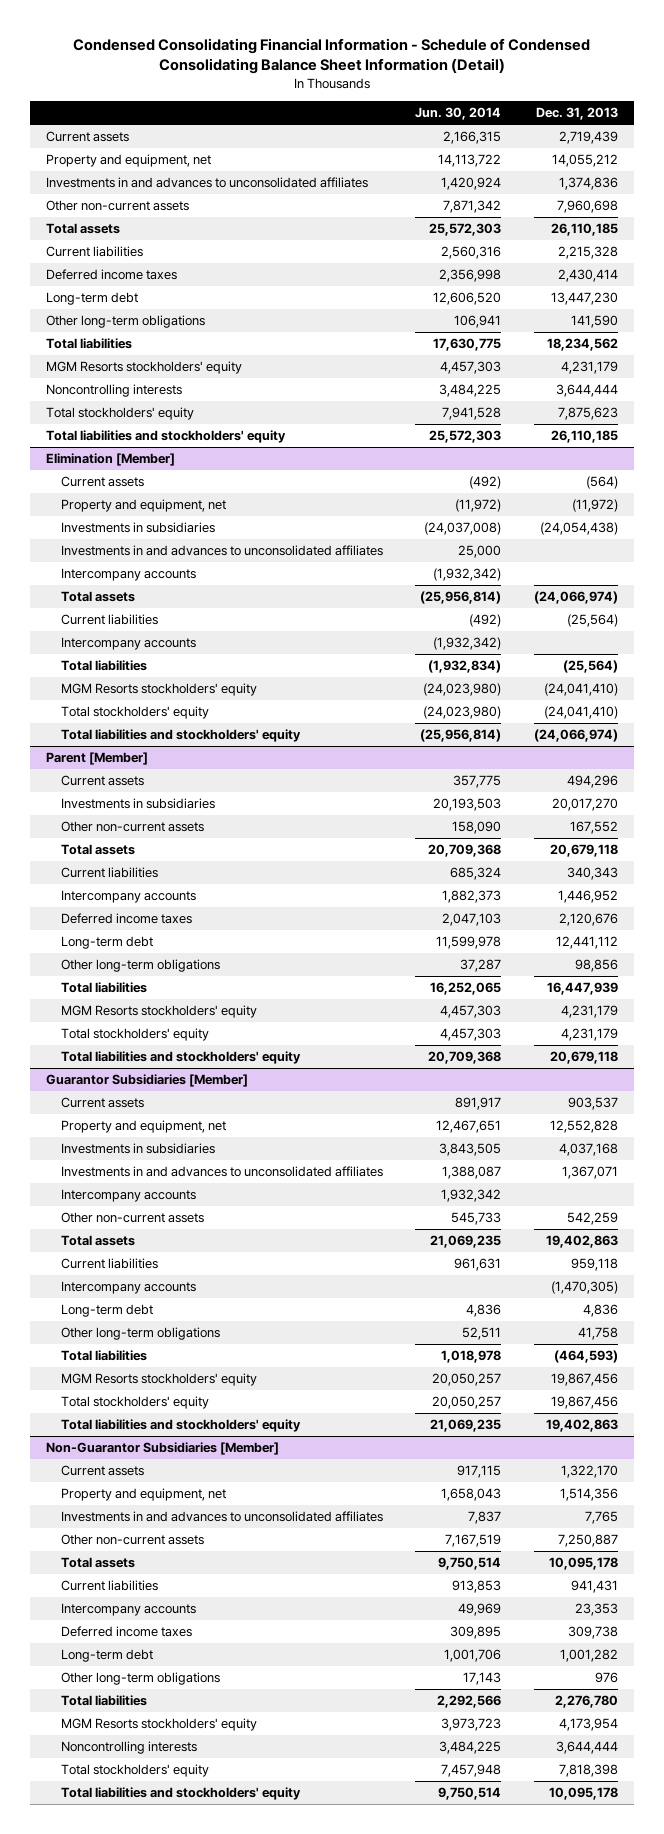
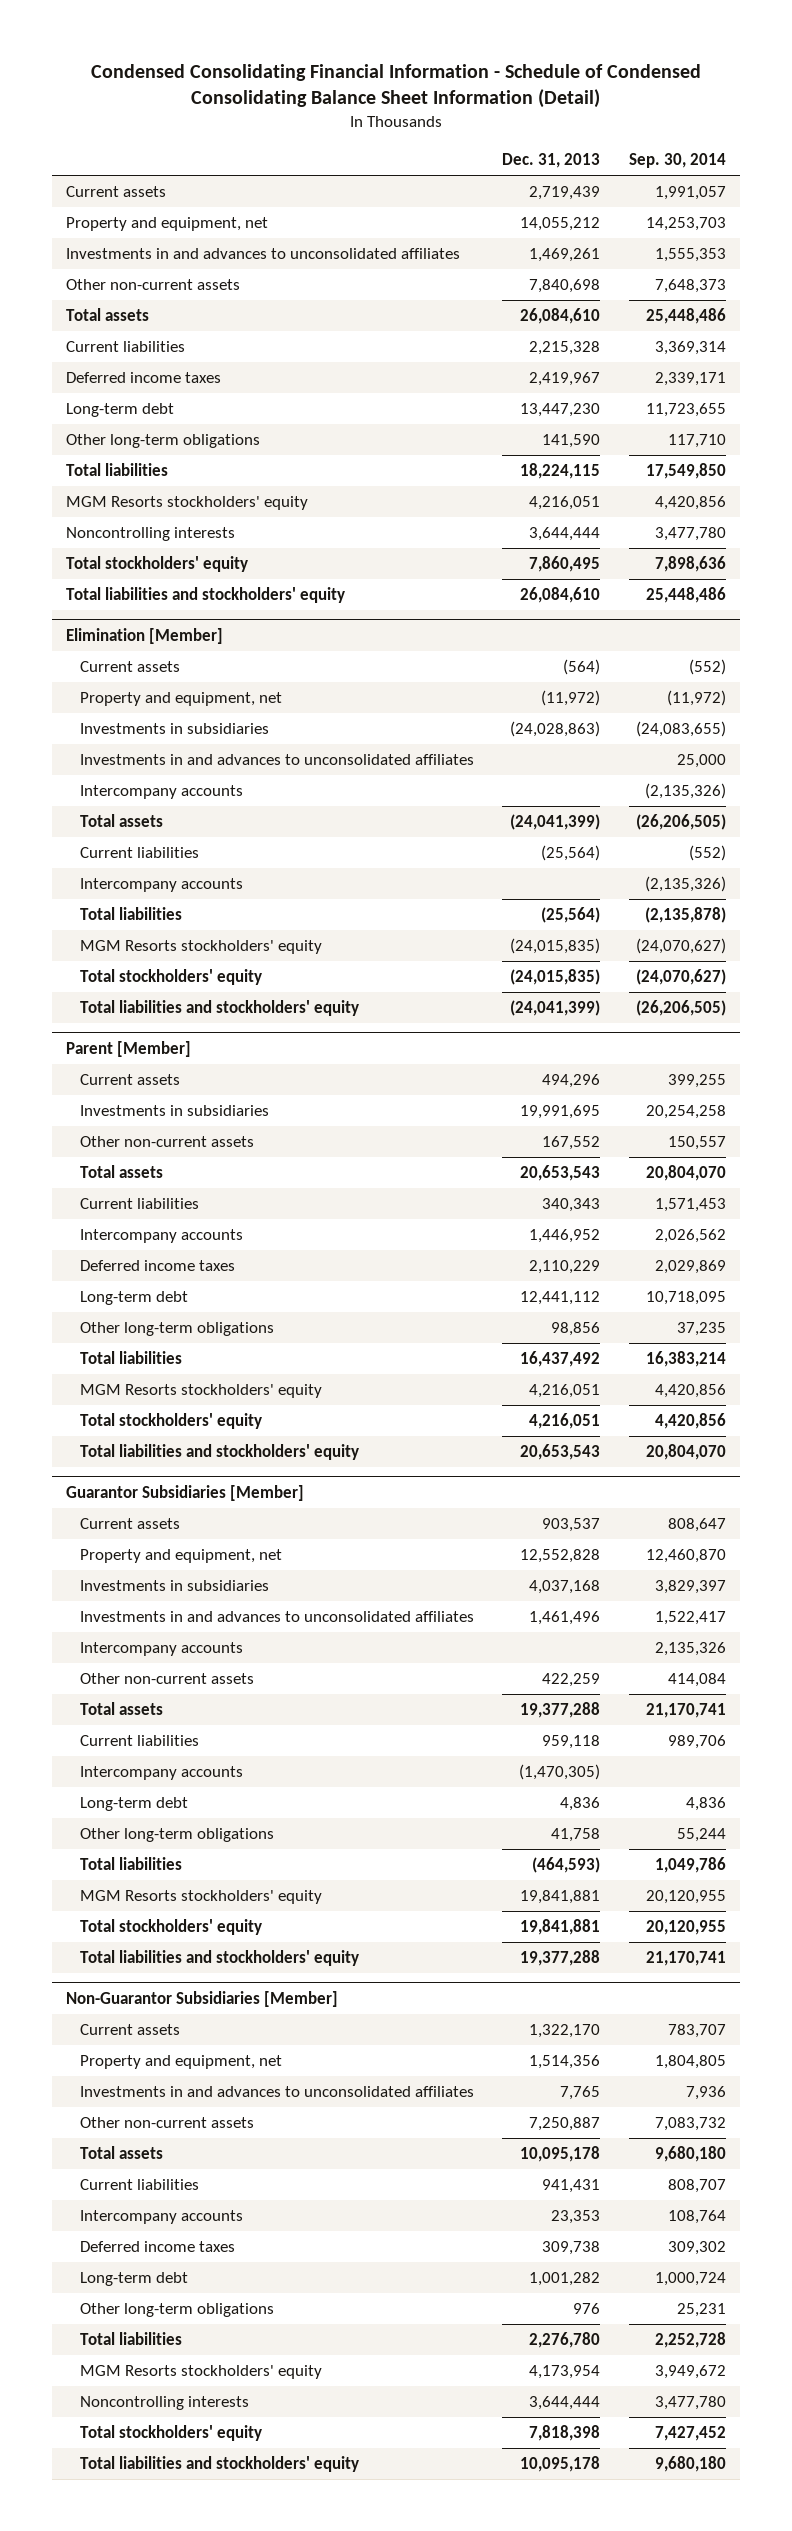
- | Jun. 30, 2014 | Dec. 31, 2013
+ | Dec. 31, 2013 | Sep. 30, 2014
- Investments in and advances to unconsolidated affiliates | 1,420,924 | 1,374,836
- Other non-current assets | 7,871,342 | 7,960,698
- Total assets | 25,572,303 | 26,110,185
+ Investments in and advances to unconsolidated affiliates | 1,469,261 | 1,555,353
+ Other non-current assets | 7,840,698 | 7,648,373
+ Total assets | 26,084,610 | 25,448,486
- Deferred income taxes | 2,356,998 | 2,430,414
+ Deferred income taxes | 2,419,967 | 2,339,171
- Total liabilities | 17,630,775 | 18,234,562
- MGM Resorts stockholders' equity | 4,457,303 | 4,231,179
+ Total liabilities | 18,224,115 | 17,549,850
+ MGM Resorts stockholders' equity | 4,216,051 | 4,420,856
- Total stockholders' equity | 7,941,528 | 7,875,623
- Total liabilities and stockholders' equity | 25,572,303 | 26,110,185
+ Total stockholders' equity | 7,860,495 | 7,898,636
+ Total liabilities and stockholders' equity | 26,084,610 | 25,448,486
@ Elimination [Member]
- Investments in subsidiaries | (24,037,008) | (24,054,438)
+ Investments in subsidiaries | (24,028,863) | (24,083,655)
- Total assets | (25,956,814) | (24,066,974)
+ Total assets | (24,041,399) | (26,206,505)
- MGM Resorts stockholders' equity | (24,023,980) | (24,041,410)
- Total stockholders' equity | (24,023,980) | (24,041,410)
- Total liabilities and stockholders' equity | (25,956,814) | (24,066,974)
+ MGM Resorts stockholders' equity | (24,015,835) | (24,070,627)
+ Total stockholders' equity | (24,015,835) | (24,070,627)
+ Total liabilities and stockholders' equity | (24,041,399) | (26,206,505)
@ Parent [Member]
- Investments in subsidiaries | 20,193,503 | 20,017,270
+ Investments in subsidiaries | 19,991,695 | 20,254,258
- Total assets | 20,709,368 | 20,679,118
+ Total assets | 20,653,543 | 20,804,070
- Deferred income taxes | 2,047,103 | 2,120,676
+ Deferred income taxes | 2,110,229 | 2,029,869
- Total liabilities | 16,252,065 | 16,447,939
- MGM Resorts stockholders' equity | 4,457,303 | 4,231,179
- Total stockholders' equity | 4,457,303 | 4,231,179
- Total liabilities and stockholders' equity | 20,709,368 | 20,679,118
+ Total liabilities | 16,437,492 | 16,383,214
+ MGM Resorts stockholders' equity | 4,216,051 | 4,420,856
+ Total stockholders' equity | 4,216,051 | 4,420,856
+ Total liabilities and stockholders' equity | 20,653,543 | 20,804,070
@ Guarantor Subsidiaries [Member]
- Investments in and advances to unconsolidated affiliates | 1,388,087 | 1,367,071
+ Investments in and advances to unconsolidated affiliates | 1,461,496 | 1,522,417
- Other non-current assets | 545,733 | 542,259
- Total assets | 21,069,235 | 19,402,863
+ Other non-current assets | 422,259 | 414,084
+ Total assets | 19,377,288 | 21,170,741
- MGM Resorts stockholders' equity | 20,050,257 | 19,867,456
- Total stockholders' equity | 20,050,257 | 19,867,456
- Total liabilities and stockholders' equity | 21,069,235 | 19,402,863
+ MGM Resorts stockholders' equity | 19,841,881 | 20,120,955
+ Total stockholders' equity | 19,841,881 | 20,120,955
+ Total liabilities and stockholders' equity | 19,377,288 | 21,170,741

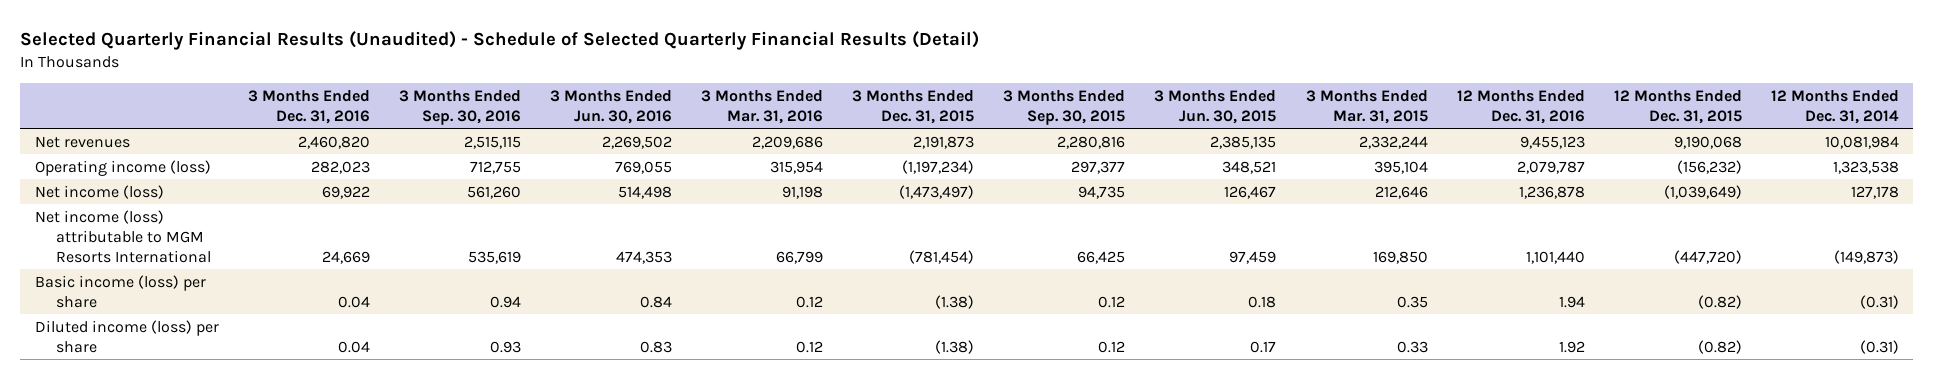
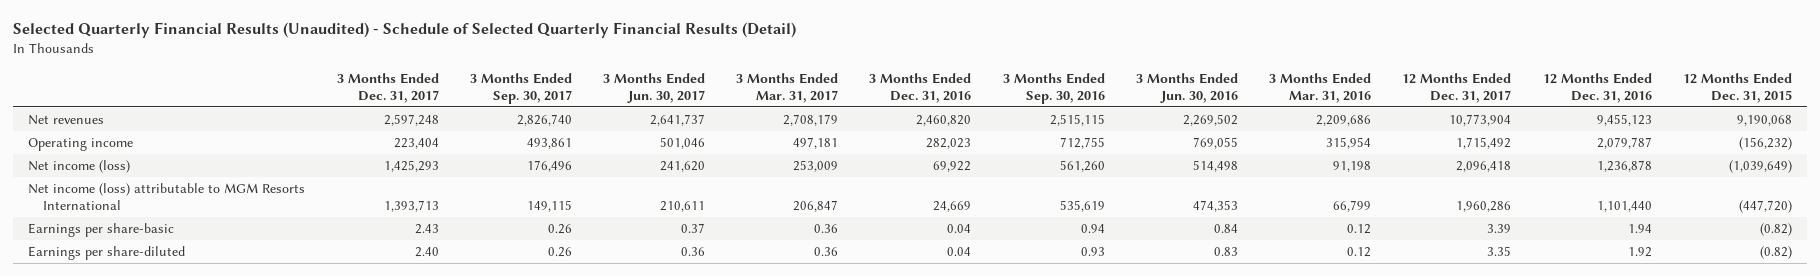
- | 3 Months Ended Dec. 31, 2016 | 3 Months Ended Sep. 30, 2016 | 3 Months Ended Jun. 30, 2016 | 3 Months Ended Mar. 31, 2016 | 3 Months Ended Dec. 31, 2015 | 3 Months Ended Sep. 30, 2015 | 3 Months Ended Jun. 30, 2015 | 3 Months Ended Mar. 31, 2015 | 12 Months Ended Dec. 31, 2016 | 12 Months Ended Dec. 31, 2015 | 12 Months Ended Dec. 31, 2014
+ | 3 Months Ended Dec. 31, 2017 | 3 Months Ended Sep. 30, 2017 | 3 Months Ended Jun. 30, 2017 | 3 Months Ended Mar. 31, 2017 | 3 Months Ended Dec. 31, 2016 | 3 Months Ended Sep. 30, 2016 | 3 Months Ended Jun. 30, 2016 | 3 Months Ended Mar. 31, 2016 | 12 Months Ended Dec. 31, 2017 | 12 Months Ended Dec. 31, 2016 | 12 Months Ended Dec. 31, 2015
- Operating income (loss) | 282,023 | 712,755 | 769,055 | 315,954 | (1,197,234) | 297,377 | 348,521 | 395,104 | 2,079,787 | (156,232) | 1,323,538
+ Operating income | 223,404 | 493,861 | 501,046 | 497,181 | 282,023 | 712,755 | 769,055 | 315,954 | 1,715,492 | 2,079,787 | (156,232)
- Basic income (loss) per share | 0.04 | 0.94 | 0.84 | 0.12 | (1.38) | 0.12 | 0.18 | 0.35 | 1.94 | (0.82) | (0.31)
- Diluted income (loss) per share | 0.04 | 0.93 | 0.83 | 0.12 | (1.38) | 0.12 | 0.17 | 0.33 | 1.92 | (0.82) | (0.31)
+ Earnings per share-basic | 2.43 | 0.26 | 0.37 | 0.36 | 0.04 | 0.94 | 0.84 | 0.12 | 3.39 | 1.94 | (0.82)
+ Earnings per share-diluted | 2.40 | 0.26 | 0.36 | 0.36 | 0.04 | 0.93 | 0.83 | 0.12 | 3.35 | 1.92 | (0.82)

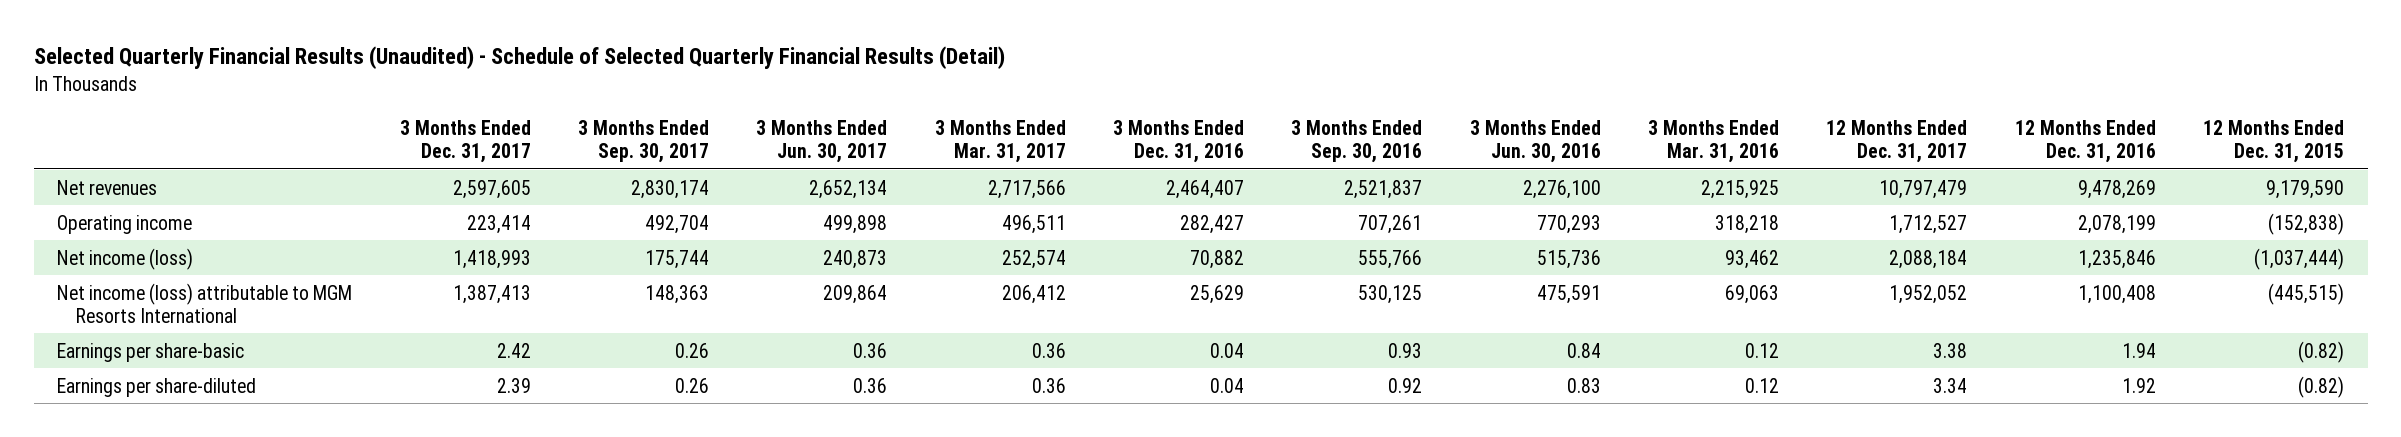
- Net revenues | 2,597,248 | 2,826,740 | 2,641,737 | 2,708,179 | 2,460,820 | 2,515,115 | 2,269,502 | 2,209,686 | 10,773,904 | 9,455,123 | 9,190,068
- Operating income | 223,404 | 493,861 | 501,046 | 497,181 | 282,023 | 712,755 | 769,055 | 315,954 | 1,715,492 | 2,079,787 | (156,232)
- Net income (loss) | 1,425,293 | 176,496 | 241,620 | 253,009 | 69,922 | 561,260 | 514,498 | 91,198 | 2,096,418 | 1,236,878 | (1,039,649)
- Net income (loss) attributable to MGM Resorts International | 1,393,713 | 149,115 | 210,611 | 206,847 | 24,669 | 535,619 | 474,353 | 66,799 | 1,960,286 | 1,101,440 | (447,720)
- Earnings per share-basic | 2.43 | 0.26 | 0.37 | 0.36 | 0.04 | 0.94 | 0.84 | 0.12 | 3.39 | 1.94 | (0.82)
- Earnings per share-diluted | 2.40 | 0.26 | 0.36 | 0.36 | 0.04 | 0.93 | 0.83 | 0.12 | 3.35 | 1.92 | (0.82)
+ Net revenues | 2,597,605 | 2,830,174 | 2,652,134 | 2,717,566 | 2,464,407 | 2,521,837 | 2,276,100 | 2,215,925 | 10,797,479 | 9,478,269 | 9,179,590
+ Operating income | 223,414 | 492,704 | 499,898 | 496,511 | 282,427 | 707,261 | 770,293 | 318,218 | 1,712,527 | 2,078,199 | (152,838)
+ Net income (loss) | 1,418,993 | 175,744 | 240,873 | 252,574 | 70,882 | 555,766 | 515,736 | 93,462 | 2,088,184 | 1,235,846 | (1,037,444)
+ Net income (loss) attributable to MGM Resorts International | 1,387,413 | 148,363 | 209,864 | 206,412 | 25,629 | 530,125 | 475,591 | 69,063 | 1,952,052 | 1,100,408 | (445,515)
+ Earnings per share-basic | 2.42 | 0.26 | 0.36 | 0.36 | 0.04 | 0.93 | 0.84 | 0.12 | 3.38 | 1.94 | (0.82)
+ Earnings per share-diluted | 2.39 | 0.26 | 0.36 | 0.36 | 0.04 | 0.92 | 0.83 | 0.12 | 3.34 | 1.92 | (0.82)

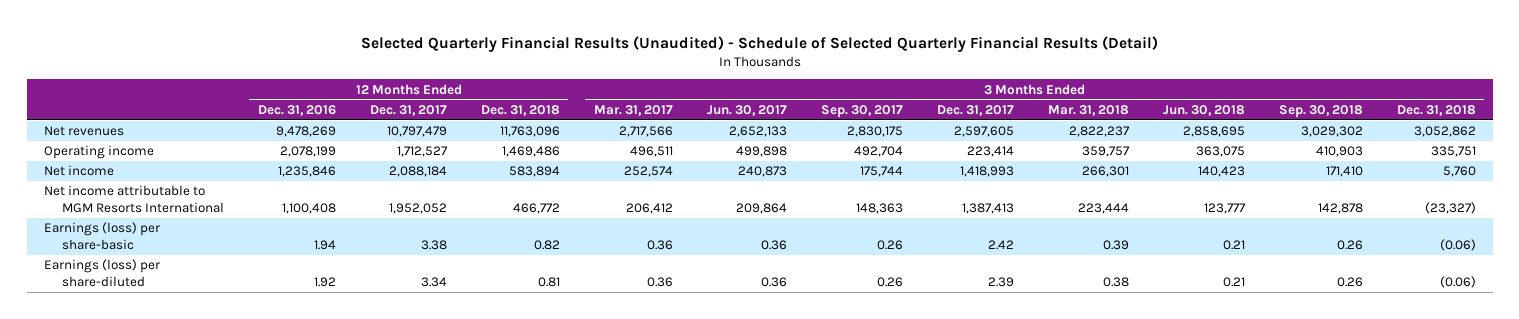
- | 3 Months Ended Dec. 31, 2017 | 3 Months Ended Sep. 30, 2017 | 3 Months Ended Jun. 30, 2017 | 3 Months Ended Mar. 31, 2017 | 3 Months Ended Dec. 31, 2016 | 3 Months Ended Sep. 30, 2016 | 3 Months Ended Jun. 30, 2016 | 3 Months Ended Mar. 31, 2016 | 12 Months Ended Dec. 31, 2017 | 12 Months Ended Dec. 31, 2016 | 12 Months Ended Dec. 31, 2015
+ | 12 Months Ended Dec. 31, 2016 | 12 Months Ended Dec. 31, 2017 | 12 Months Ended Dec. 31, 2018 | 3 Months Ended Mar. 31, 2017 | 3 Months Ended Jun. 30, 2017 | 3 Months Ended Sep. 30, 2017 | 3 Months Ended Dec. 31, 2017 | 3 Months Ended Mar. 31, 2018 | 3 Months Ended Jun. 30, 2018 | 3 Months Ended Sep. 30, 2018 | 3 Months Ended Dec. 31, 2018
- Net revenues | 2,597,605 | 2,830,174 | 2,652,134 | 2,717,566 | 2,464,407 | 2,521,837 | 2,276,100 | 2,215,925 | 10,797,479 | 9,478,269 | 9,179,590
+ Net revenues | 9,478,269 | 10,797,479 | 11,763,096 | 2,717,566 | 2,652,133 | 2,830,175 | 2,597,605 | 2,822,237 | 2,858,695 | 3,029,302 | 3,052,862
- Net income (loss) | 1,418,993 | 175,744 | 240,873 | 252,574 | 70,882 | 555,766 | 515,736 | 93,462 | 2,088,184 | 1,235,846 | (1,037,444)
- Net income (loss) attributable to MGM Resorts International | 1,387,413 | 148,363 | 209,864 | 206,412 | 25,629 | 530,125 | 475,591 | 69,063 | 1,952,052 | 1,100,408 | (445,515)
- Earnings per share-basic | 2.42 | 0.26 | 0.36 | 0.36 | 0.04 | 0.93 | 0.84 | 0.12 | 3.38 | 1.94 | (0.82)
- Earnings per share-diluted | 2.39 | 0.26 | 0.36 | 0.36 | 0.04 | 0.92 | 0.83 | 0.12 | 3.34 | 1.92 | (0.82)
+ Net income | 1,235,846 | 2,088,184 | 583,894 | 252,574 | 240,873 | 175,744 | 1,418,993 | 266,301 | 140,423 | 171,410 | 5,760
+ Net income attributable to MGM Resorts International | 1,100,408 | 1,952,052 | 466,772 | 206,412 | 209,864 | 148,363 | 1,387,413 | 223,444 | 123,777 | 142,878 | (23,327)
+ Earnings (loss) per share-basic | 1.94 | 3.38 | 0.82 | 0.36 | 0.36 | 0.26 | 2.42 | 0.39 | 0.21 | 0.26 | (0.06)
+ Earnings (loss) per share-diluted | 1.92 | 3.34 | 0.81 | 0.36 | 0.36 | 0.26 | 2.39 | 0.38 | 0.21 | 0.26 | (0.06)

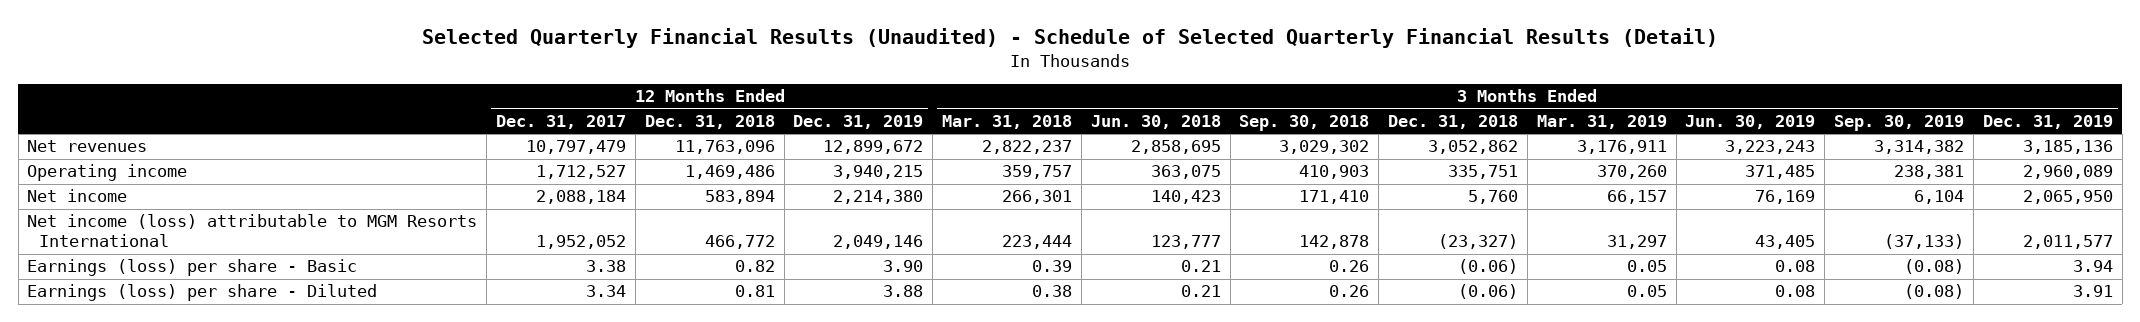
- | 12 Months Ended Dec. 31, 2016 | 12 Months Ended Dec. 31, 2017 | 12 Months Ended Dec. 31, 2018 | 3 Months Ended Mar. 31, 2017 | 3 Months Ended Jun. 30, 2017 | 3 Months Ended Sep. 30, 2017 | 3 Months Ended Dec. 31, 2017 | 3 Months Ended Mar. 31, 2018 | 3 Months Ended Jun. 30, 2018 | 3 Months Ended Sep. 30, 2018 | 3 Months Ended Dec. 31, 2018
+ | 12 Months Ended Dec. 31, 2017 | 12 Months Ended Dec. 31, 2018 | 12 Months Ended Dec. 31, 2019 | 3 Months Ended Mar. 31, 2018 | 3 Months Ended Jun. 30, 2018 | 3 Months Ended Sep. 30, 2018 | 3 Months Ended Dec. 31, 2018 | 3 Months Ended Mar. 31, 2019 | 3 Months Ended Jun. 30, 2019 | 3 Months Ended Sep. 30, 2019 | 3 Months Ended Dec. 31, 2019
- Net income attributable to MGM Resorts International | 1,100,408 | 1,952,052 | 466,772 | 206,412 | 209,864 | 148,363 | 1,387,413 | 223,444 | 123,777 | 142,878 | (23,327)
- Earnings (loss) per share-basic | 1.94 | 3.38 | 0.82 | 0.36 | 0.36 | 0.26 | 2.42 | 0.39 | 0.21 | 0.26 | (0.06)
- Earnings (loss) per share-diluted | 1.92 | 3.34 | 0.81 | 0.36 | 0.36 | 0.26 | 2.39 | 0.38 | 0.21 | 0.26 | (0.06)
+ Net income (loss) attributable to MGM Resorts International | 1,952,052 | 466,772 | 2,049,146 | 223,444 | 123,777 | 142,878 | (23,327) | 31,297 | 43,405 | (37,133) | 2,011,577
+ Earnings (loss) per share - Basic | 3.38 | 0.82 | 3.90 | 0.39 | 0.21 | 0.26 | (0.06) | 0.05 | 0.08 | (0.08) | 3.94
+ Earnings (loss) per share - Diluted | 3.34 | 0.81 | 3.88 | 0.38 | 0.21 | 0.26 | (0.06) | 0.05 | 0.08 | (0.08) | 3.91

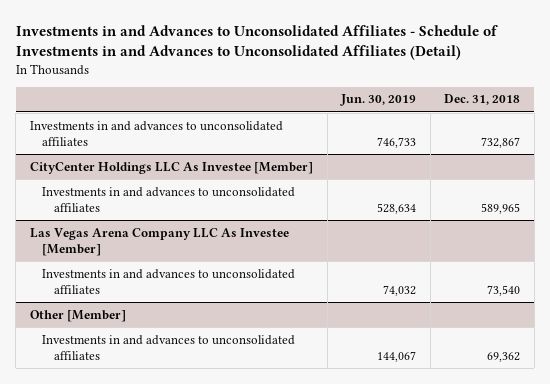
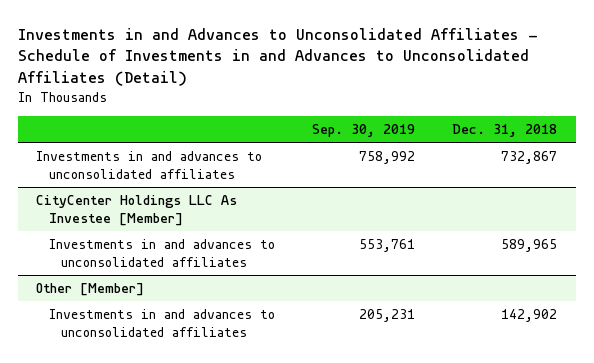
- | Jun. 30, 2019 | Dec. 31, 2018
+ | Sep. 30, 2019 | Dec. 31, 2018
- Las Vegas Arena Company LLC As Investee [Member]
- Investments in and advances to unconsolidated affiliates | 74,032 | 73,540
@ Other [Member]
- Investments in and advances to unconsolidated affiliates | 144,067 | 69,362
+ Investments in and advances to unconsolidated affiliates | 205,231 | 142,902

